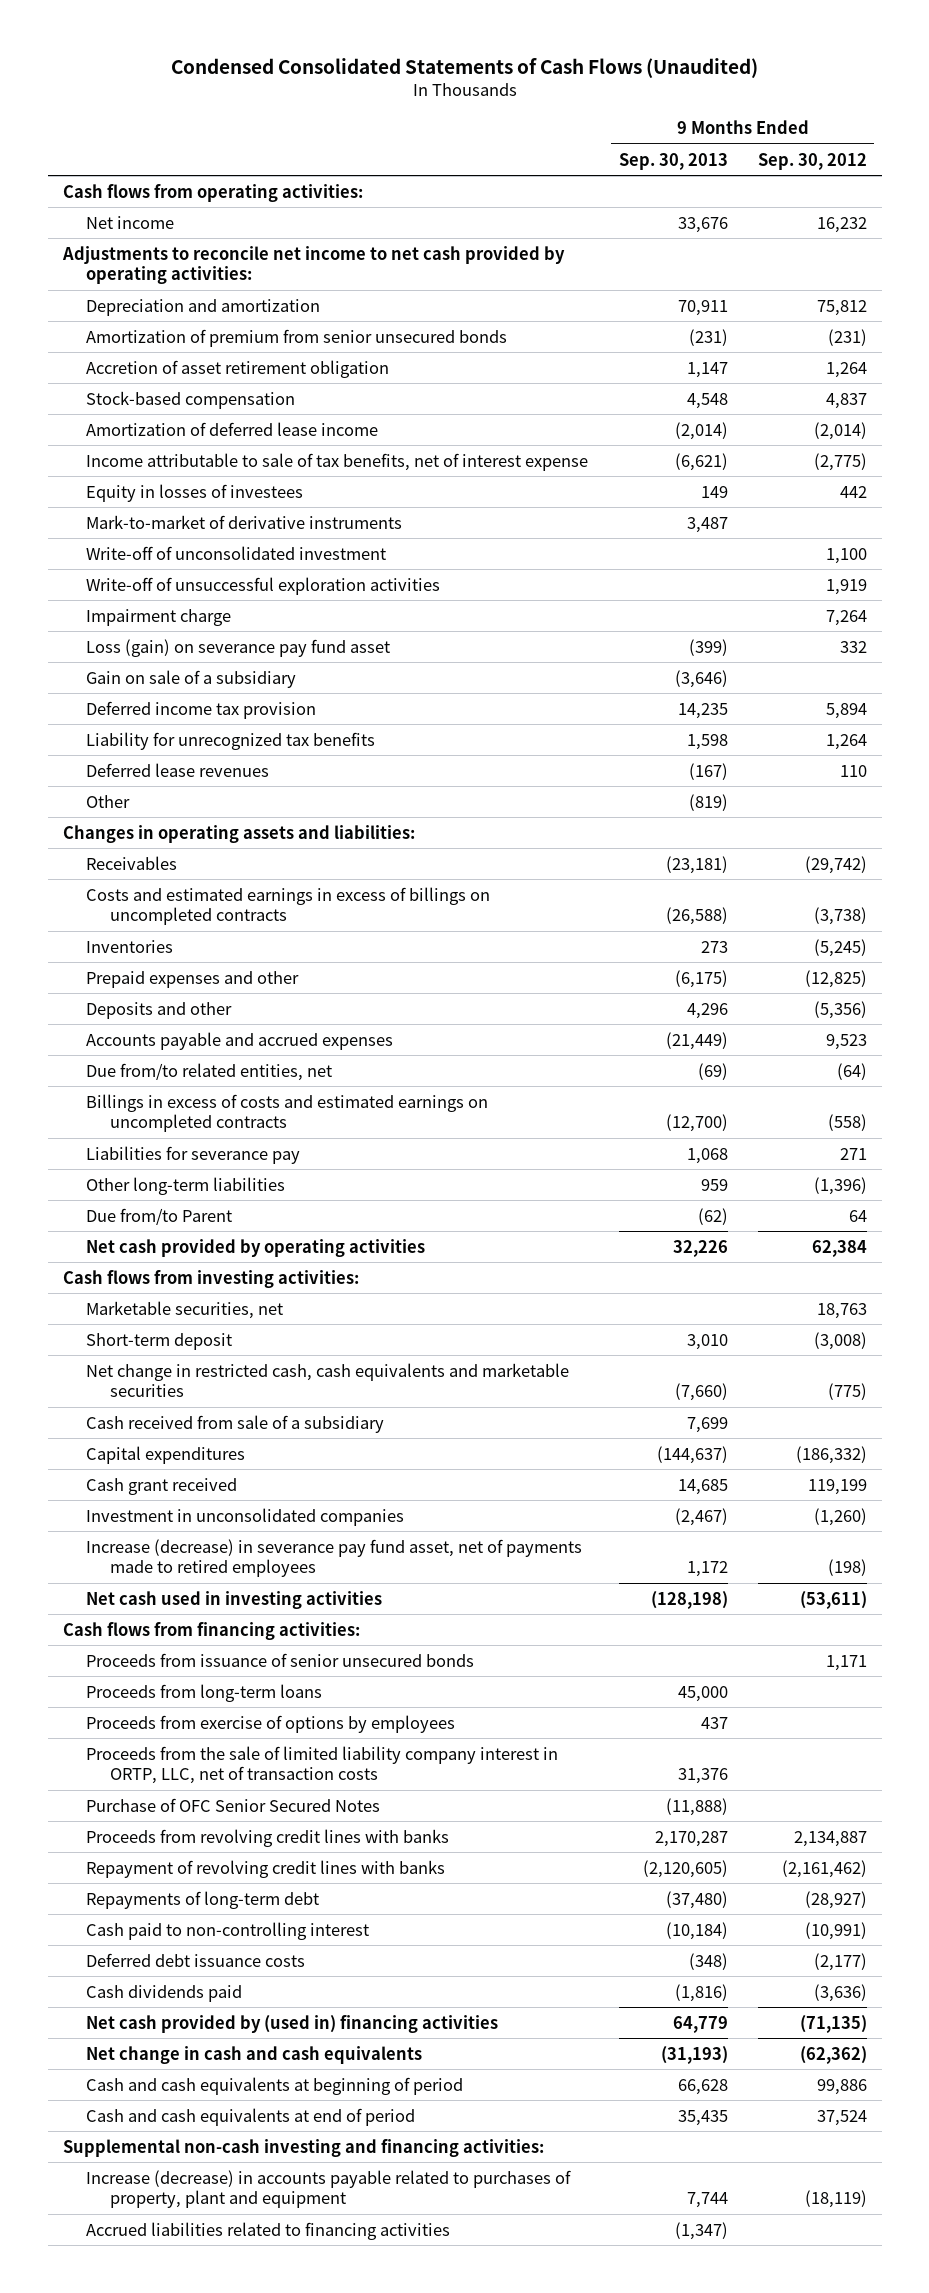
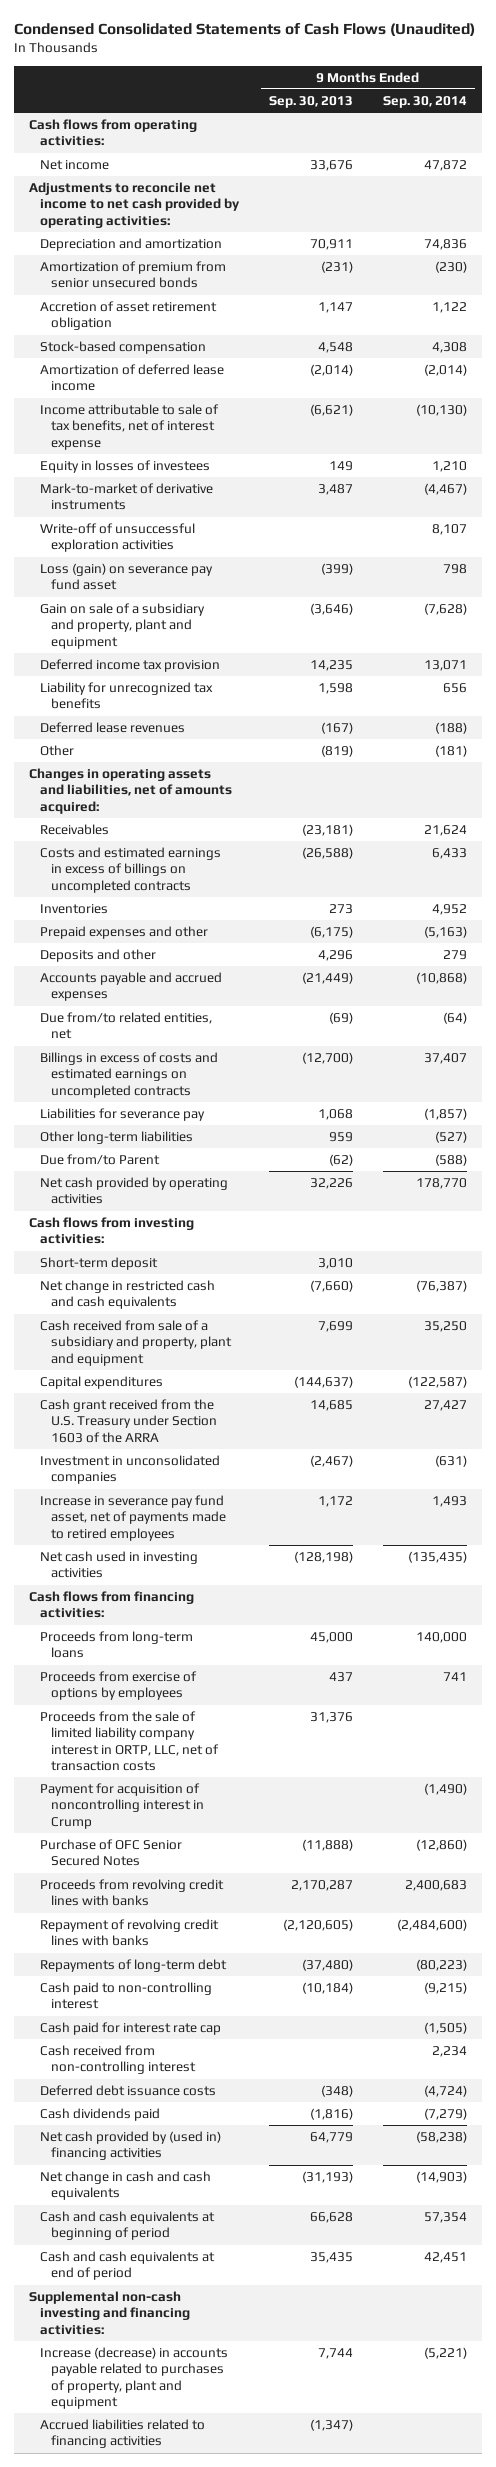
- | 9 Months Ended Sep. 30, 2013 | 9 Months Ended Sep. 30, 2012
+ | 9 Months Ended Sep. 30, 2013 | 9 Months Ended Sep. 30, 2014
- Write-off of unconsolidated investment | | 1,100
- Impairment charge | | 7,264
- Gain on sale of a subsidiary | (3,646) |
+ Gain on sale of a subsidiary and property, plant and equipment | (3,646) | (7,628)
- Changes in operating assets and liabilities:
+ Changes in operating assets and liabilities, net of amounts acquired:
- Marketable securities, net | | 18,763
- Net change in restricted cash, cash equivalents and marketable securities | (7,660) | (775)
- Cash received from sale of a subsidiary | 7,699 |
+ Net change in restricted cash and cash equivalents | (7,660) | (76,387)
+ Cash received from sale of a subsidiary and property, plant and equipment | 7,699 | 35,250
- Cash grant received | 14,685 | 119,199
+ Cash grant received from the U.S. Treasury under Section 1603 of the ARRA | 14,685 | 27,427
- Increase (decrease) in severance pay fund asset, net of payments made to retired employees | 1,172 | (198)
+ Increase in severance pay fund asset, net of payments made to retired employees | 1,172 | 1,493
- Proceeds from issuance of senior unsecured bonds | | 1,171
+ Payment for acquisition of noncontrolling interest in Crump | | (1,490)
+ Cash paid for interest rate cap | | (1,505)
+ Cash received from non-controlling interest | | 2,234

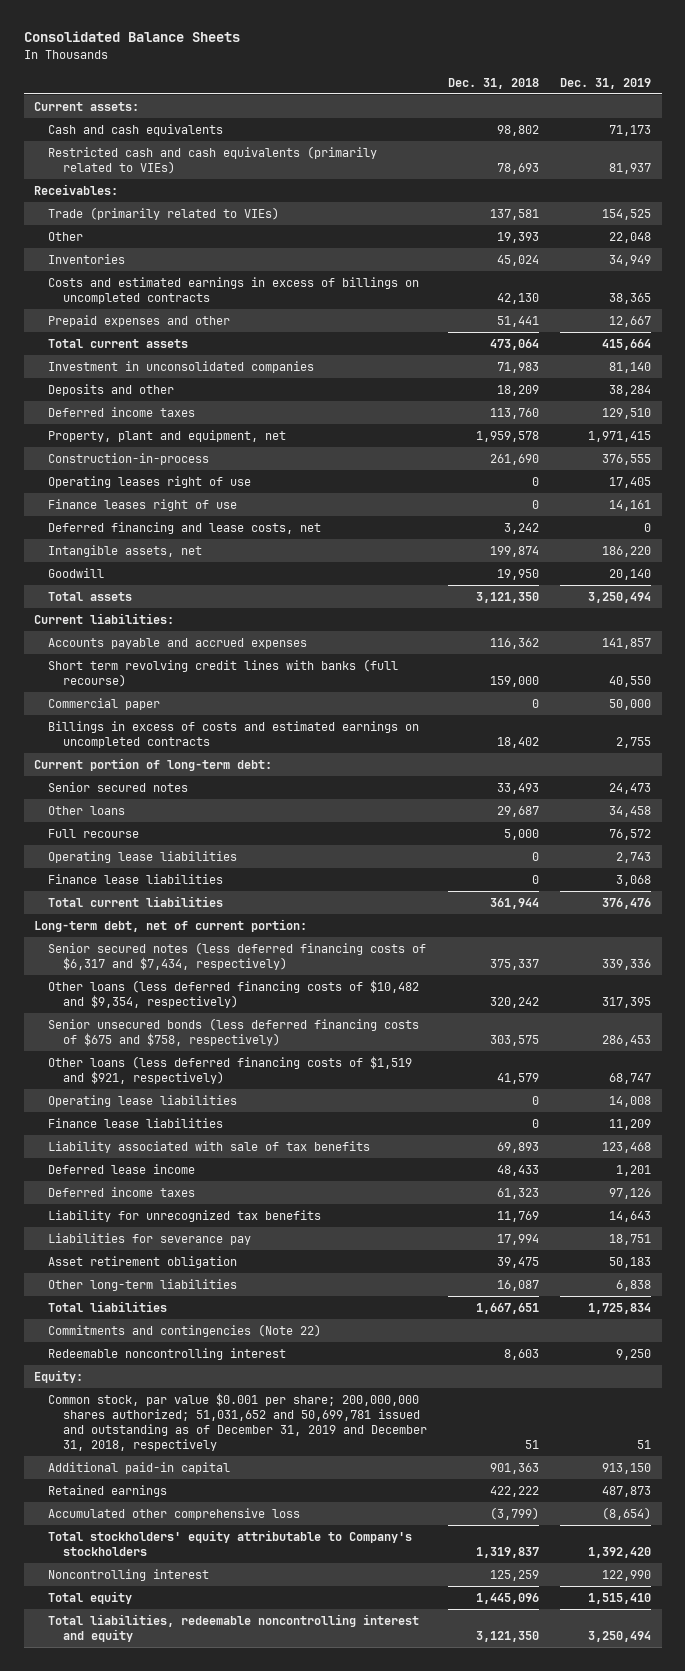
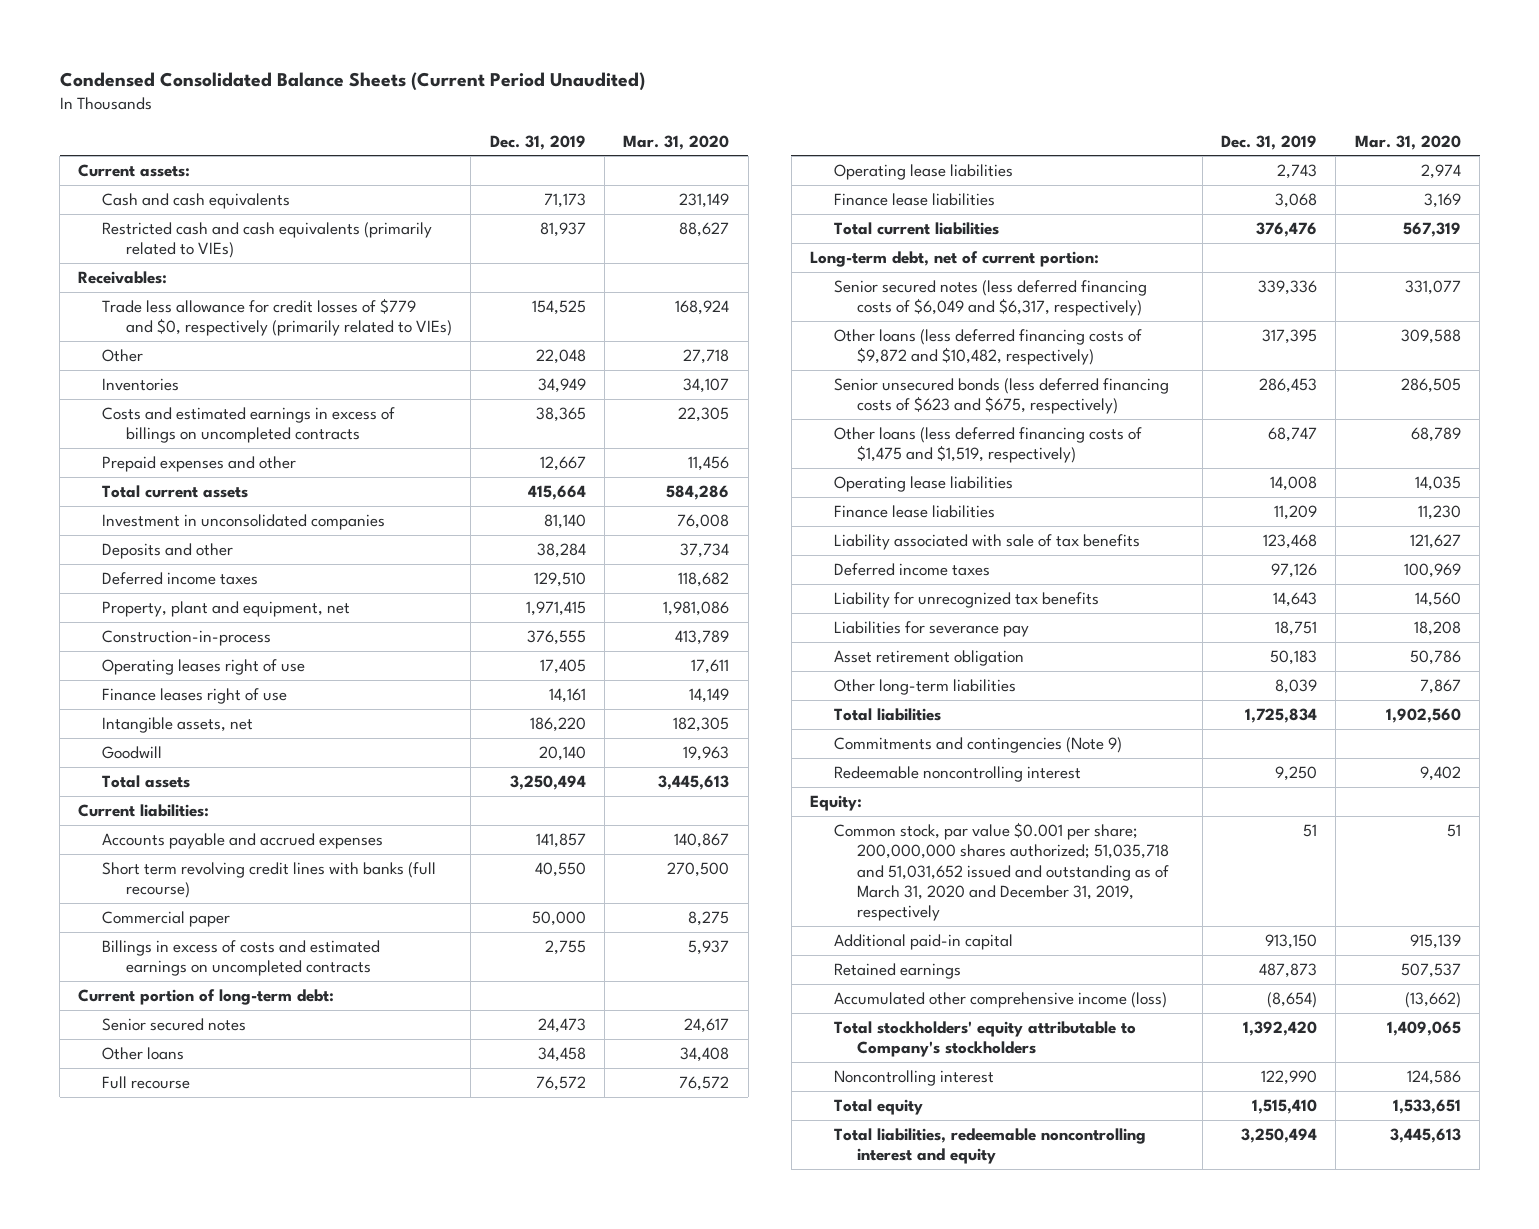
- Consolidated Balance Sheets
+ Condensed Consolidated Balance Sheets (Current Period Unaudited)
- | Dec. 31, 2018 | Dec. 31, 2019
+ | Dec. 31, 2019 | Mar. 31, 2020
- Trade (primarily related to VIEs) | 137,581 | 154,525
+ Trade less allowance for credit losses of $779 and $0, respectively (primarily related to VIEs) | 154,525 | 168,924
- Deferred financing and lease costs, net | 3,242 | 0
- Senior secured notes (less deferred financing costs of $6,317 and $7,434, respectively) | 375,337 | 339,336
- Other loans (less deferred financing costs of $10,482 and $9,354, respectively) | 320,242 | 317,395
- Senior unsecured bonds (less deferred financing costs of $675 and $758, respectively) | 303,575 | 286,453
- Other loans (less deferred financing costs of $1,519 and $921, respectively) | 41,579 | 68,747
+ Senior secured notes (less deferred financing costs of $6,049 and $6,317, respectively) | 339,336 | 331,077
+ Other loans (less deferred financing costs of $9,872 and $10,482, respectively) | 317,395 | 309,588
+ Senior unsecured bonds (less deferred financing costs of $623 and $675, respectively) | 286,453 | 286,505
+ Other loans (less deferred financing costs of $1,475 and $1,519, respectively) | 68,747 | 68,789
- Deferred lease income | 48,433 | 1,201
- Other long-term liabilities | 16,087 | 6,838
+ Other long-term liabilities | 8,039 | 7,867
- Commitments and contingencies (Note 22)
+ Commitments and contingencies (Note 9)
- Common stock, par value $0.001 per share; 200,000,000 shares authorized; 51,031,652 and 50,699,781 issued and outstanding as of December 31, 2019 and December 31, 2018, respectively | 51 | 51
+ Common stock, par value $0.001 per share; 200,000,000 shares authorized; 51,035,718 and 51,031,652 issued and outstanding as of March 31, 2020 and December 31, 2019, respectively | 51 | 51
- Accumulated other comprehensive loss | (3,799) | (8,654)
+ Accumulated other comprehensive income (loss) | (8,654) | (13,662)

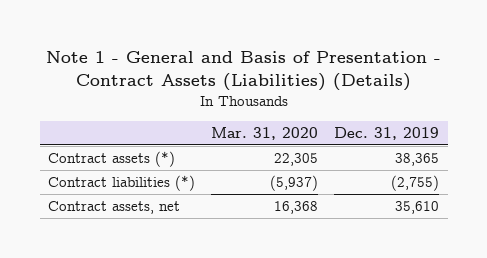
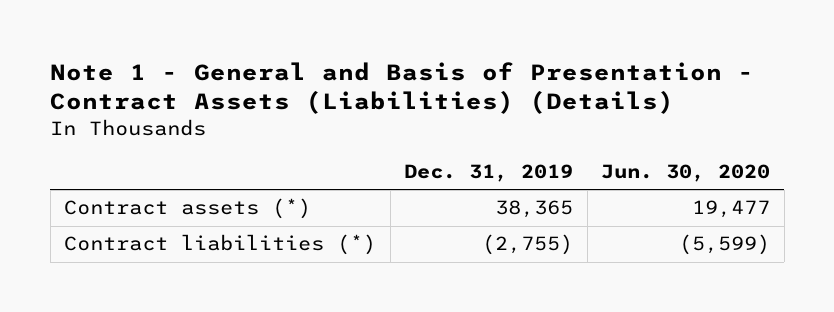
- | Mar. 31, 2020 | Dec. 31, 2019
+ | Dec. 31, 2019 | Jun. 30, 2020
- Contract assets, net | 16,368 | 35,610

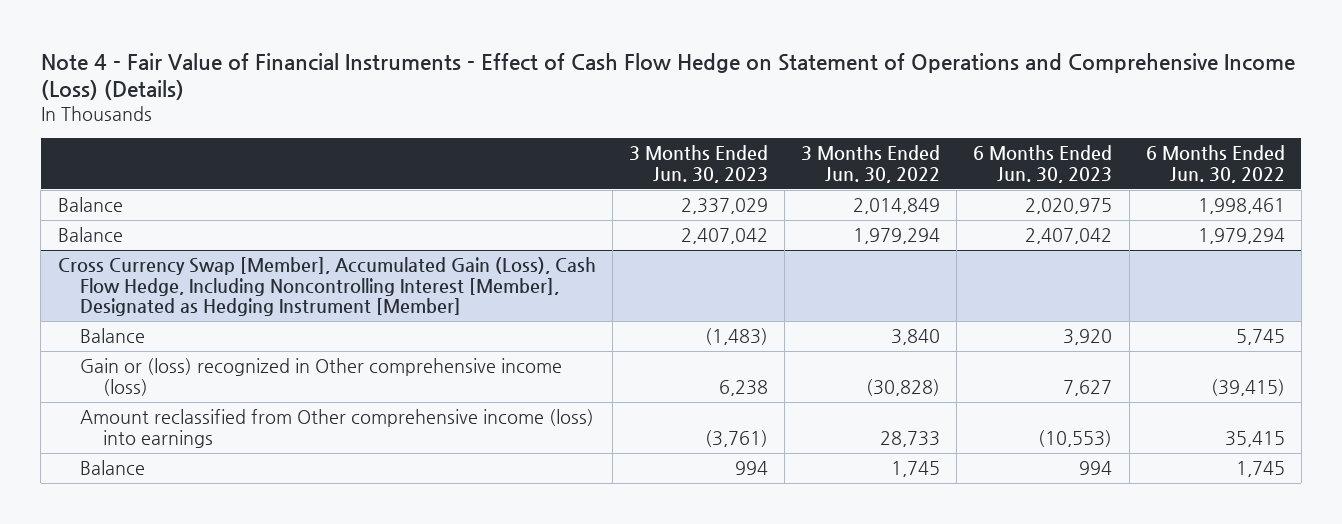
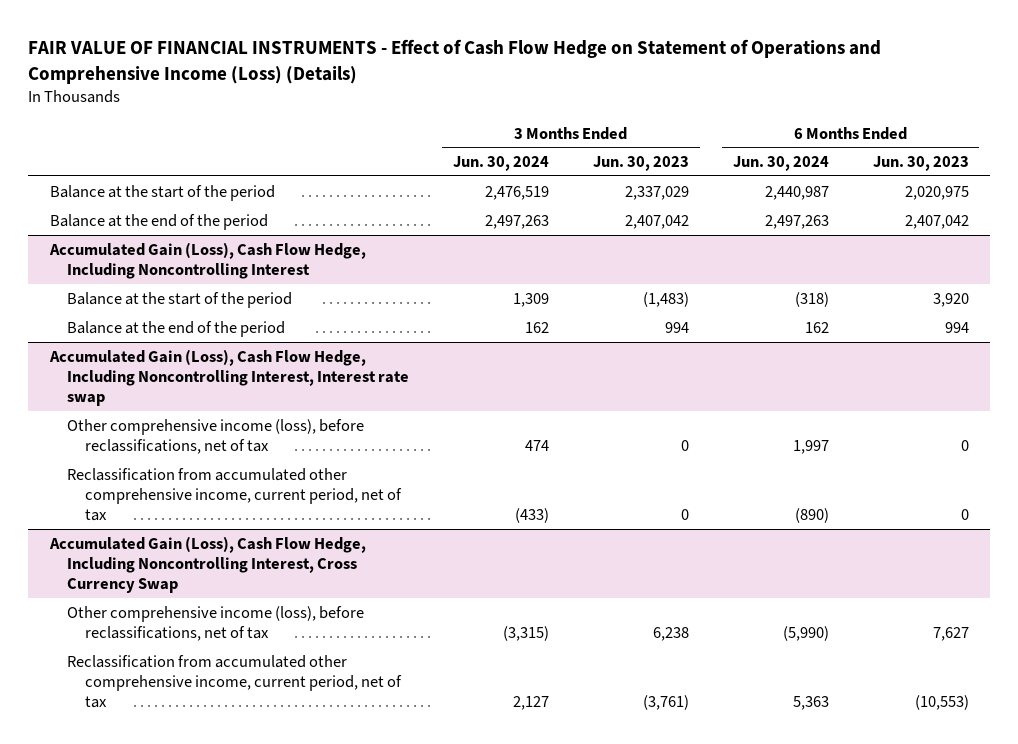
- Note 4 - Fair Value of Financial Instruments - Effect of Cash Flow Hedge on Statement of Operations and Comprehensive Income (Loss) (Details)
+ FAIR VALUE OF FINANCIAL INSTRUMENTS - Effect of Cash Flow Hedge on Statement of Operations and Comprehensive Income (Loss) (Details)
- | 3 Months Ended Jun. 30, 2023 | 3 Months Ended Jun. 30, 2022 | 6 Months Ended Jun. 30, 2023 | 6 Months Ended Jun. 30, 2022
+ | 3 Months Ended Jun. 30, 2024 | 3 Months Ended Jun. 30, 2023 | 6 Months Ended Jun. 30, 2024 | 6 Months Ended Jun. 30, 2023
- Balance | 2,337,029 | 2,014,849 | 2,020,975 | 1,998,461
- Balance | 2,407,042 | 1,979,294 | 2,407,042 | 1,979,294
- Cross Currency Swap [Member], Accumulated Gain (Loss), Cash Flow Hedge, Including Noncontrolling Interest [Member], Designated as Hedging Instrument [Member]
- Balance | (1,483) | 3,840 | 3,920 | 5,745
- Gain or (loss) recognized in Other comprehensive income (loss) | 6,238 | (30,828) | 7,627 | (39,415)
- Amount reclassified from Other comprehensive income (loss) into earnings | (3,761) | 28,733 | (10,553) | 35,415
- Balance | 994 | 1,745 | 994 | 1,745
+ Balance at the start of the period | 2,476,519 | 2,337,029 | 2,440,987 | 2,020,975
+ Balance at the end of the period | 2,497,263 | 2,407,042 | 2,497,263 | 2,407,042
+ Accumulated Gain (Loss), Cash Flow Hedge, Including Noncontrolling Interest
+ Balance at the start of the period | 1,309 | (1,483) | (318) | 3,920
+ Balance at the end of the period | 162 | 994 | 162 | 994
+ Accumulated Gain (Loss), Cash Flow Hedge, Including Noncontrolling Interest, Interest rate swap
+ Other comprehensive income (loss), before reclassifications, net of tax | 474 | 0 | 1,997 | 0
+ Reclassification from accumulated other comprehensive income, current period, net of tax | (433) | 0 | (890) | 0
+ Accumulated Gain (Loss), Cash Flow Hedge, Including Noncontrolling Interest, Cross Currency Swap
+ Other comprehensive income (loss), before reclassifications, net of tax | (3,315) | 6,238 | (5,990) | 7,627
+ Reclassification from accumulated other comprehensive income, current period, net of tax | 2,127 | (3,761) | 5,363 | (10,553)

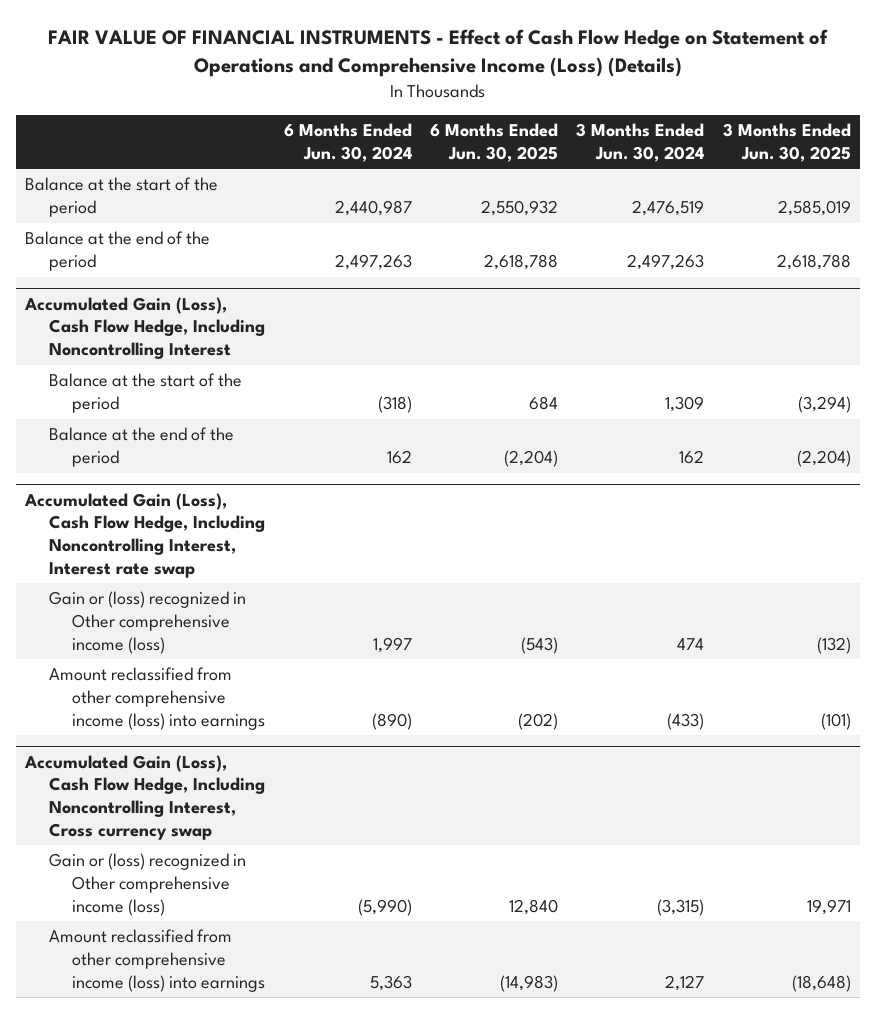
- | 3 Months Ended Jun. 30, 2024 | 3 Months Ended Jun. 30, 2023 | 6 Months Ended Jun. 30, 2024 | 6 Months Ended Jun. 30, 2023
+ | 6 Months Ended Jun. 30, 2024 | 6 Months Ended Jun. 30, 2025 | 3 Months Ended Jun. 30, 2024 | 3 Months Ended Jun. 30, 2025
@ Accumulated Gain (Loss), Cash Flow Hedge, Including Noncontrolling Interest, Interest rate swap
- Other comprehensive income (loss), before reclassifications, net of tax | 474 | 0 | 1,997 | 0
- Reclassification from accumulated other comprehensive income, current period, net of tax | (433) | 0 | (890) | 0
- Accumulated Gain (Loss), Cash Flow Hedge, Including Noncontrolling Interest, Cross Currency Swap
- Other comprehensive income (loss), before reclassifications, net of tax | (3,315) | 6,238 | (5,990) | 7,627
- Reclassification from accumulated other comprehensive income, current period, net of tax | 2,127 | (3,761) | 5,363 | (10,553)
@ Accumulated Gain (Loss), Cash Flow Hedge, Including Noncontrolling Interest, Interest rate swap
+ Gain or (loss) recognized in Other comprehensive income (loss) | 1,997 | (543) | 474 | (132)
+ Amount reclassified from other comprehensive income (loss) into earnings | (890) | (202) | (433) | (101)
+ Accumulated Gain (Loss), Cash Flow Hedge, Including Noncontrolling Interest, Cross currency swap
+ Gain or (loss) recognized in Other comprehensive income (loss) | (5,990) | 12,840 | (3,315) | 19,971
+ Amount reclassified from other comprehensive income (loss) into earnings | 5,363 | (14,983) | 2,127 | (18,648)

